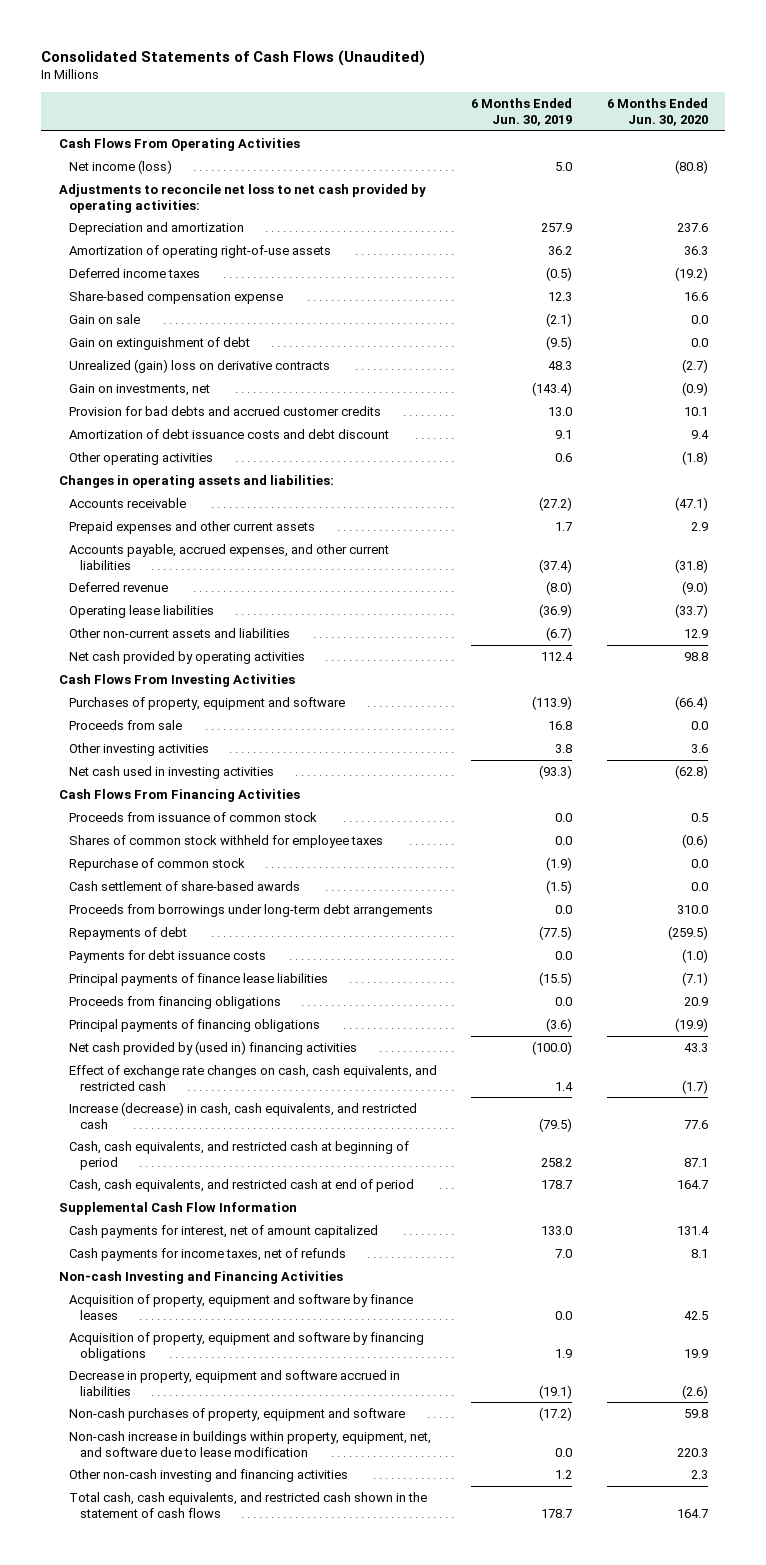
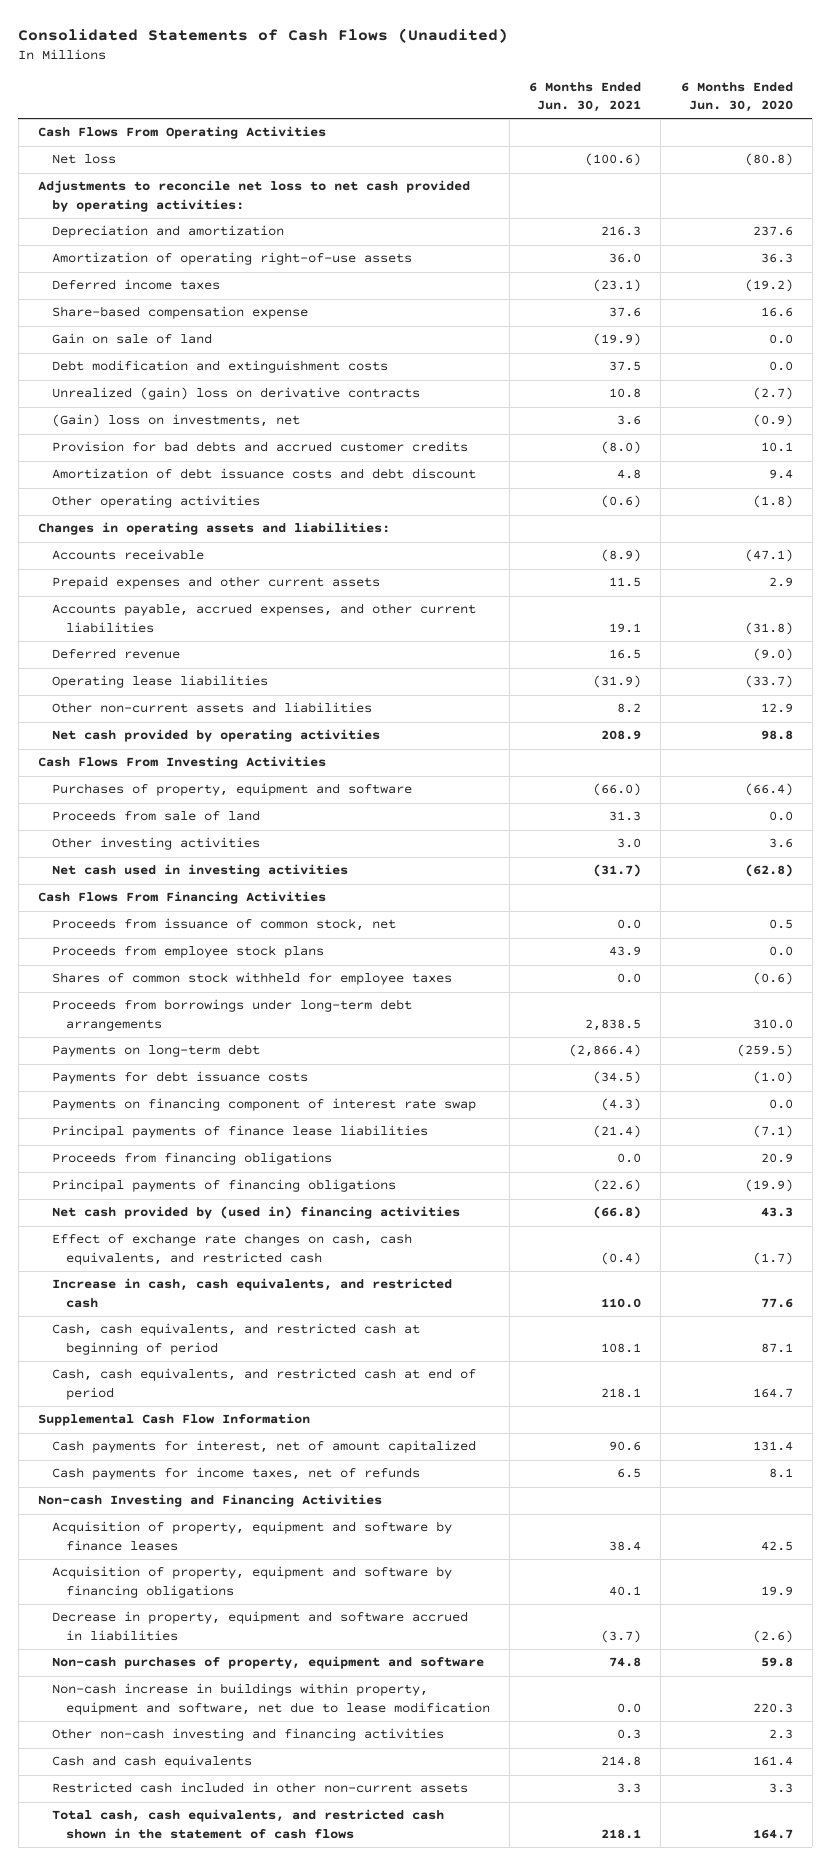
- | 6 Months Ended Jun. 30, 2019 | 6 Months Ended Jun. 30, 2020
+ | 6 Months Ended Jun. 30, 2021 | 6 Months Ended Jun. 30, 2020
- Net income (loss) | 5.0 | (80.8)
+ Net loss | (100.6) | (80.8)
- Gain on sale | (2.1) | 0.0
- Gain on extinguishment of debt | (9.5) | 0.0
+ Gain on sale of land | (19.9) | 0.0
+ Debt modification and extinguishment costs | 37.5 | 0.0
- Gain on investments, net | (143.4) | (0.9)
+ (Gain) loss on investments, net | 3.6 | (0.9)
- Proceeds from sale | 16.8 | 0.0
+ Proceeds from sale of land | 31.3 | 0.0
- Proceeds from issuance of common stock | 0.0 | 0.5
+ Proceeds from issuance of common stock, net | 0.0 | 0.5
+ Proceeds from employee stock plans | 43.9 | 0.0
- Repurchase of common stock | (1.9) | 0.0
- Cash settlement of share-based awards | (1.5) | 0.0
- Repayments of debt | (77.5) | (259.5)
+ Payments on long-term debt | (2,866.4) | (259.5)
+ Payments on financing component of interest rate swap | (4.3) | 0.0
- Increase (decrease) in cash, cash equivalents, and restricted cash | (79.5) | 77.6
+ Increase in cash, cash equivalents, and restricted cash | 110.0 | 77.6
- Non-cash increase in buildings within property, equipment, net, and software due to lease modification | 0.0 | 220.3
+ Non-cash increase in buildings within property, equipment and software, net due to lease modification | 0.0 | 220.3
+ Cash and cash equivalents | 214.8 | 161.4
+ Restricted cash included in other non-current assets | 3.3 | 3.3

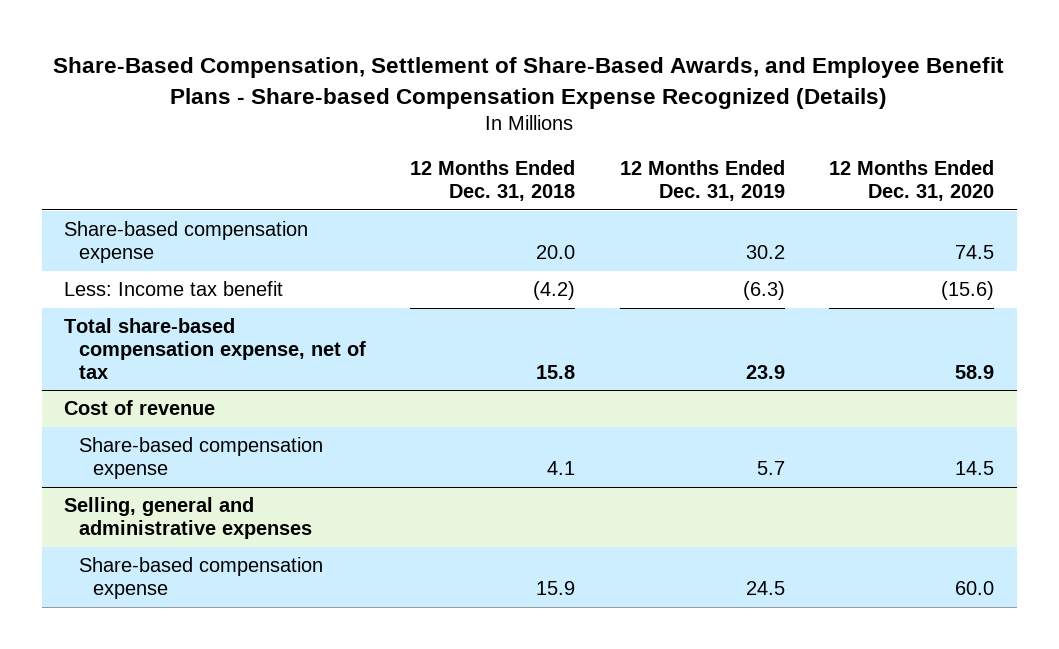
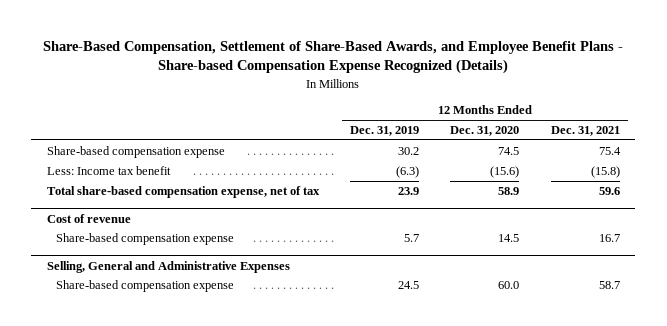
- | 12 Months Ended Dec. 31, 2018 | 12 Months Ended Dec. 31, 2019 | 12 Months Ended Dec. 31, 2020
+ | 12 Months Ended Dec. 31, 2019 | 12 Months Ended Dec. 31, 2020 | 12 Months Ended Dec. 31, 2021
- Selling, general and administrative expenses
+ Selling, General and Administrative Expenses

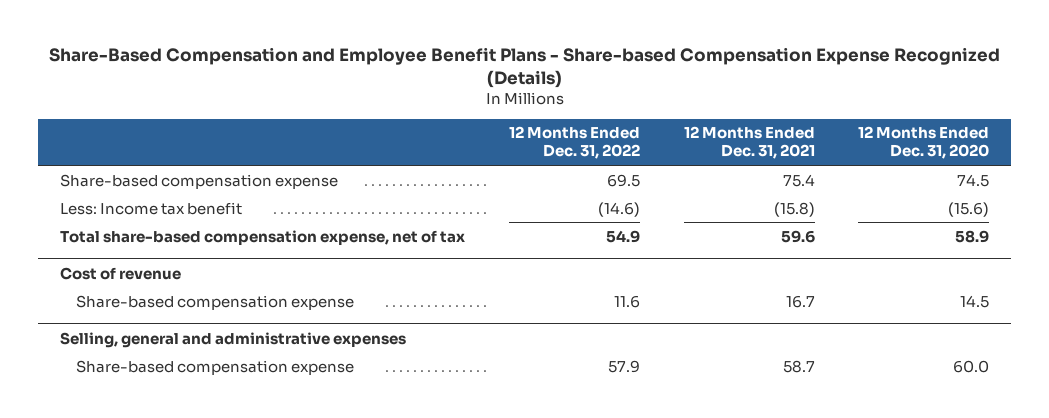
- Share-Based Compensation, Settlement of Share-Based Awards, and Employee Benefit Plans - Share-based Compensation Expense Recognized (Details)
+ Share-Based Compensation and Employee Benefit Plans - Share-based Compensation Expense Recognized (Details)
- | 12 Months Ended Dec. 31, 2019 | 12 Months Ended Dec. 31, 2020 | 12 Months Ended Dec. 31, 2021
+ | 12 Months Ended Dec. 31, 2022 | 12 Months Ended Dec. 31, 2021 | 12 Months Ended Dec. 31, 2020
- Selling, General and Administrative Expenses
+ Selling, general and administrative expenses

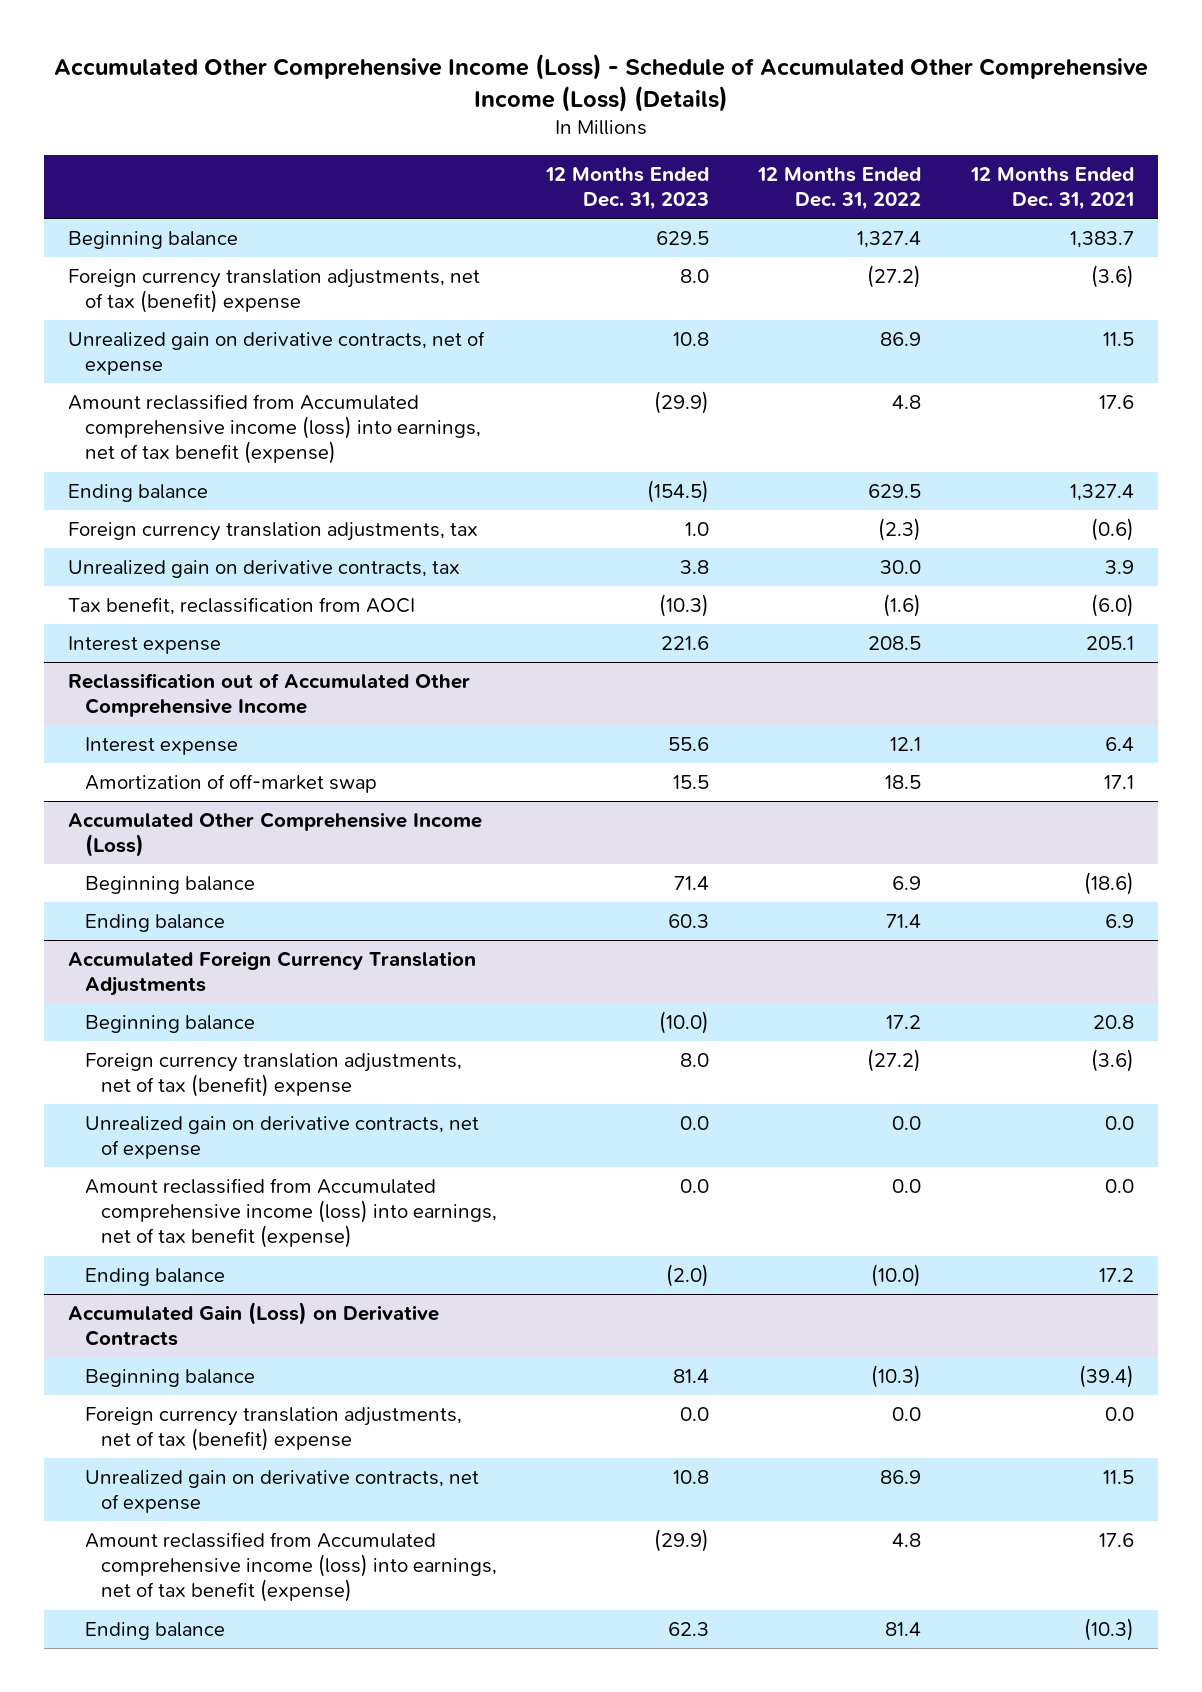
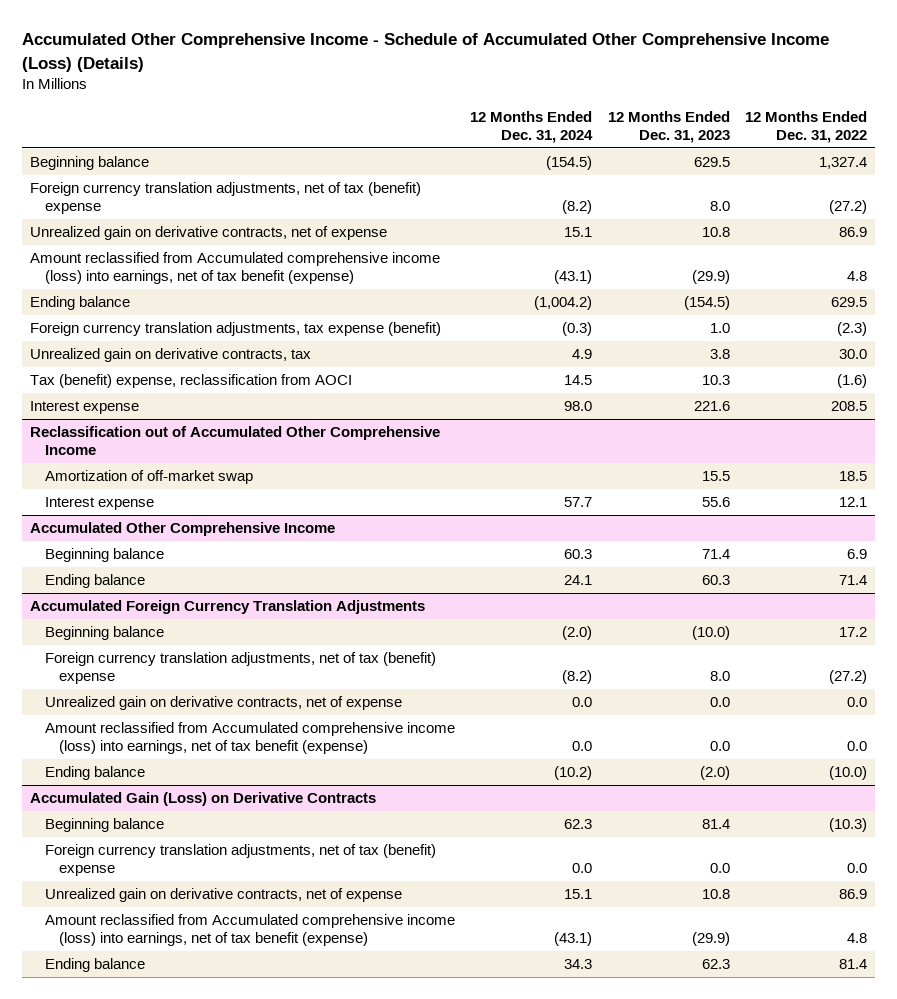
- Accumulated Other Comprehensive Income (Loss) - Schedule of Accumulated Other Comprehensive Income (Loss) (Details)
+ Accumulated Other Comprehensive Income - Schedule of Accumulated Other Comprehensive Income (Loss) (Details)
- | 12 Months Ended Dec. 31, 2023 | 12 Months Ended Dec. 31, 2022 | 12 Months Ended Dec. 31, 2021
+ | 12 Months Ended Dec. 31, 2024 | 12 Months Ended Dec. 31, 2023 | 12 Months Ended Dec. 31, 2022
- Foreign currency translation adjustments, tax | 1.0 | (2.3) | (0.6)
+ Foreign currency translation adjustments, tax expense (benefit) | (0.3) | 1.0 | (2.3)
- Tax benefit, reclassification from AOCI | (10.3) | (1.6) | (6.0)
+ Tax (benefit) expense, reclassification from AOCI | 14.5 | 10.3 | (1.6)
- Accumulated Other Comprehensive Income (Loss)
@ Reclassification out of Accumulated Other Comprehensive Income
moved down: Interest expense | 57.7 | 55.6 | 12.1
+ Accumulated Other Comprehensive Income

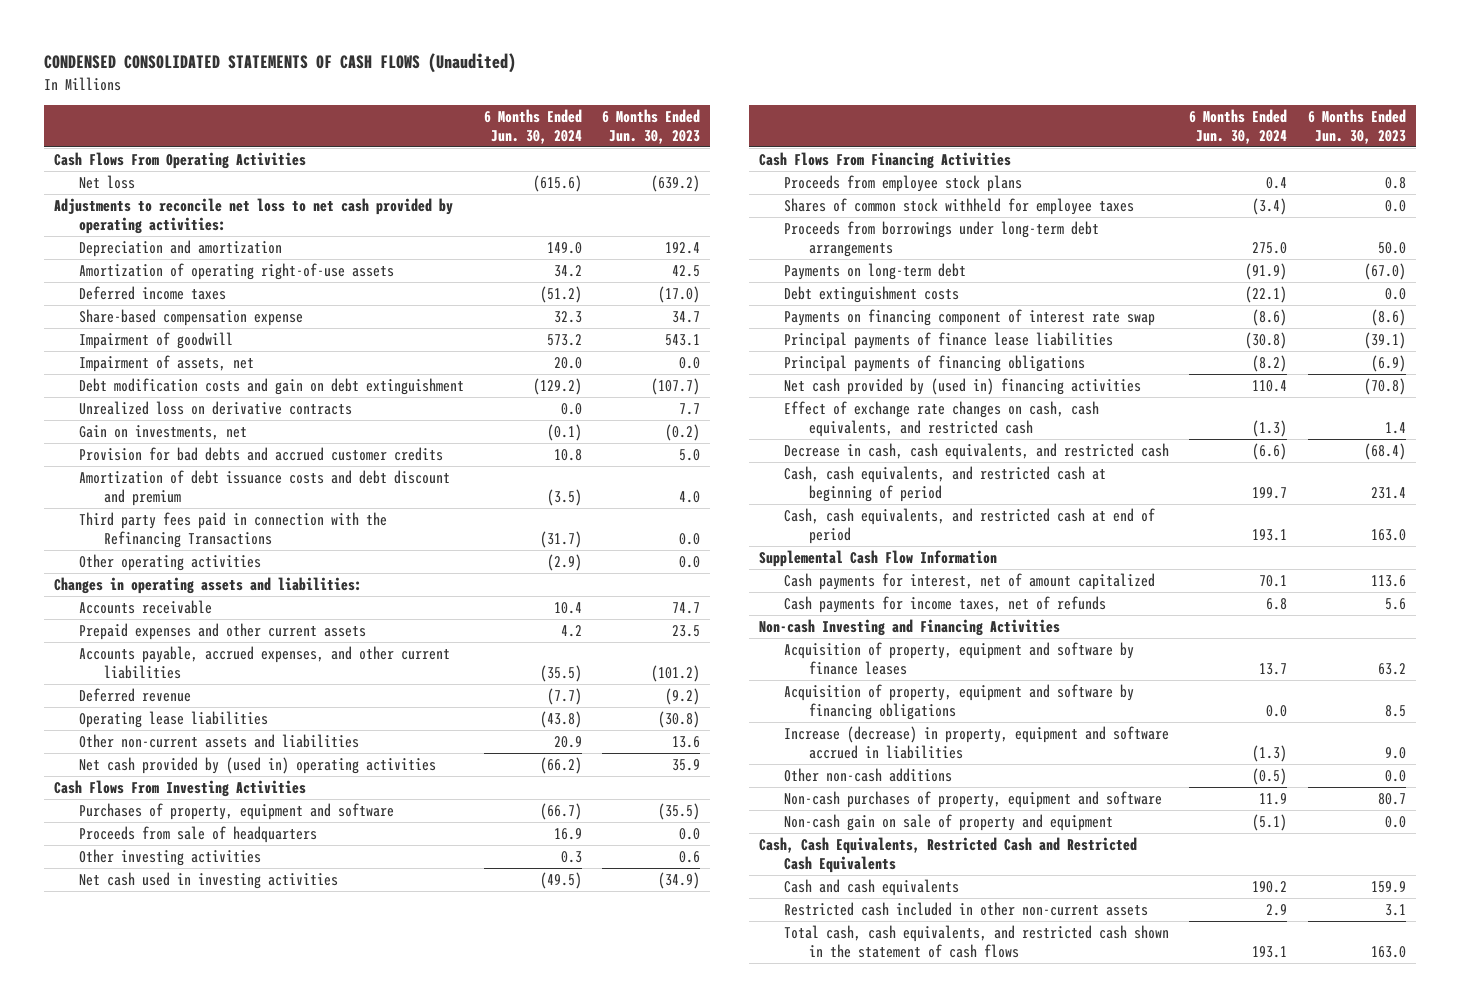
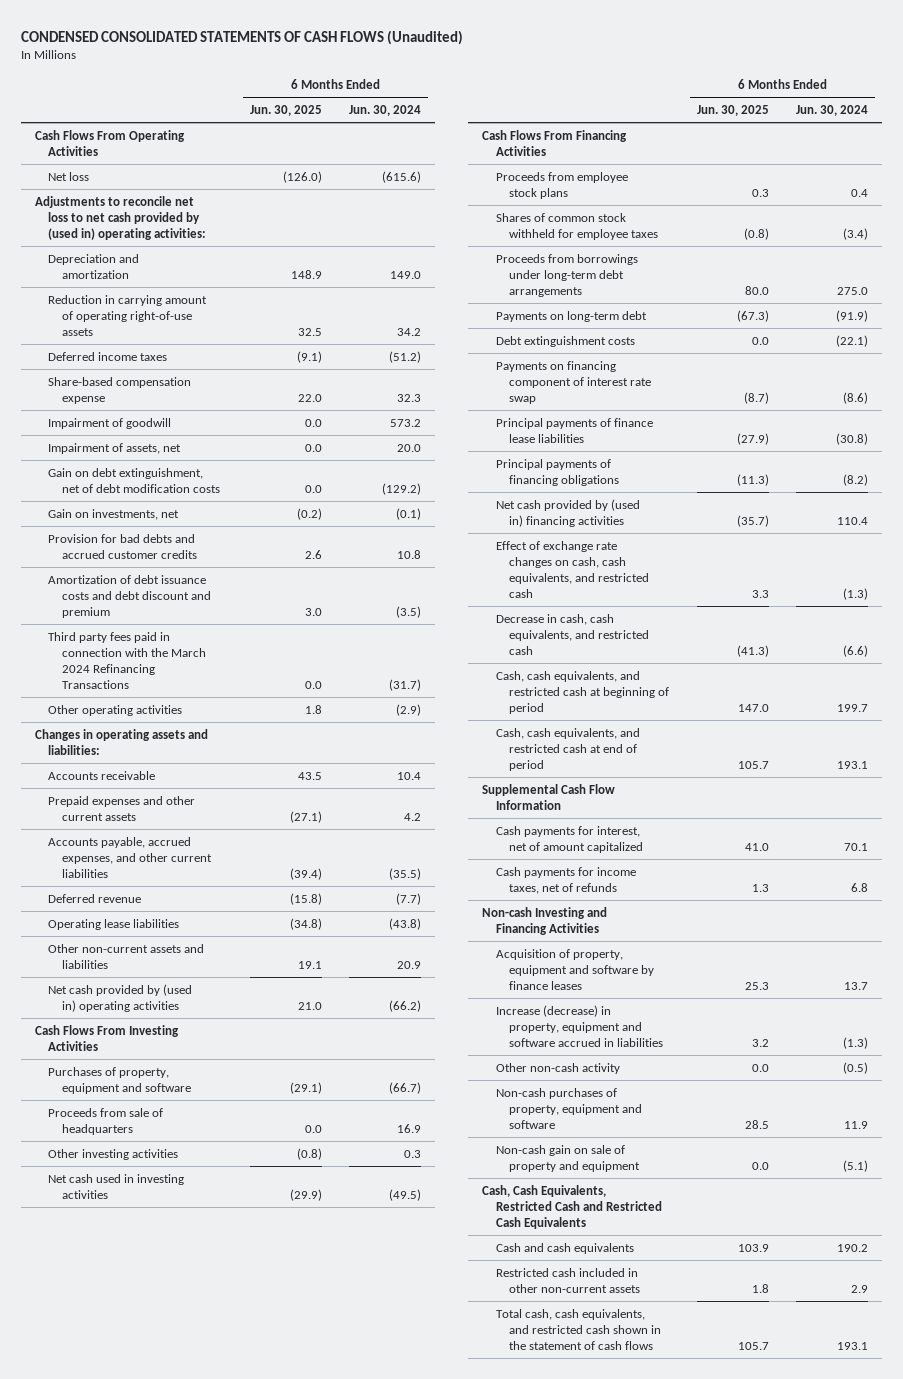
- | 6 Months Ended Jun. 30, 2024 | 6 Months Ended Jun. 30, 2023
+ | 6 Months Ended Jun. 30, 2025 | 6 Months Ended Jun. 30, 2024
- Adjustments to reconcile net loss to net cash provided by operating activities:
+ Adjustments to reconcile net loss to net cash provided by (used in) operating activities:
- Amortization of operating right-of-use assets | 34.2 | 42.5
+ Reduction in carrying amount of operating right-of-use assets | 32.5 | 34.2
- Debt modification costs and gain on debt extinguishment | (129.2) | (107.7)
- Unrealized loss on derivative contracts | 0.0 | 7.7
+ Gain on debt extinguishment, net of debt modification costs | 0.0 | (129.2)
- Third party fees paid in connection with the Refinancing Transactions | (31.7) | 0.0
+ Third party fees paid in connection with the March 2024 Refinancing Transactions | 0.0 | (31.7)
- Acquisition of property, equipment and software by financing obligations | 0.0 | 8.5
- Other non-cash additions | (0.5) | 0.0
+ Other non-cash activity | 0.0 | (0.5)

